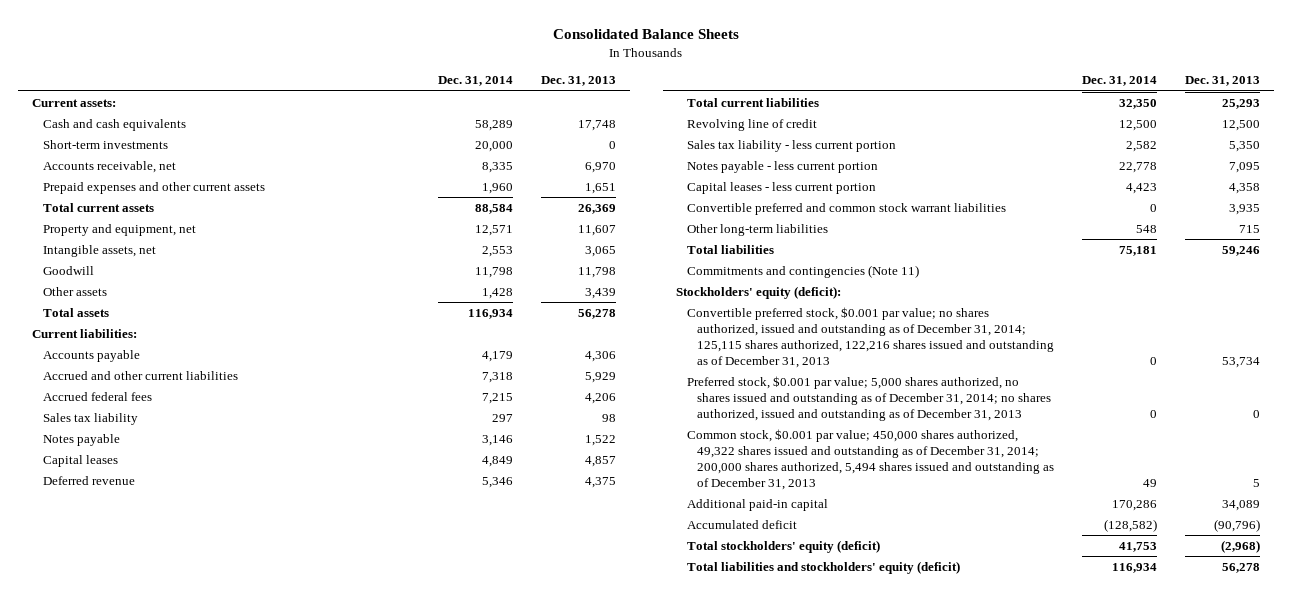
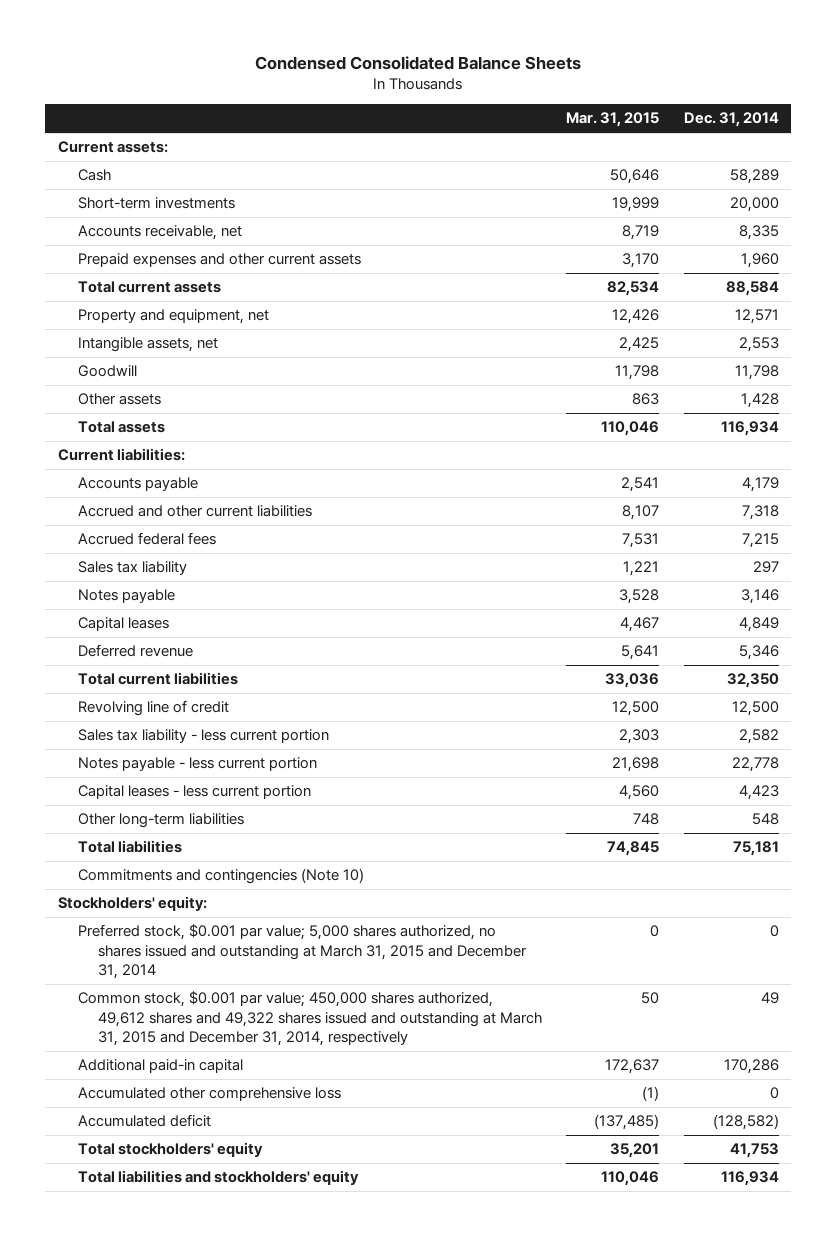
- Consolidated Balance Sheets
+ Condensed Consolidated Balance Sheets
- | Dec. 31, 2014 | Dec. 31, 2013
+ | Mar. 31, 2015 | Dec. 31, 2014
- Cash and cash equivalents | 58,289 | 17,748
+ Cash | 50,646 | 58,289
- Convertible preferred and common stock warrant liabilities | 0 | 3,935
- Commitments and contingencies (Note 11)
- Stockholders' equity (deficit):
- Convertible preferred stock, $0.001 par value; no shares authorized, issued and outstanding as of December 31, 2014; 125,115 shares authorized, 122,216 shares issued and outstanding as of December 31, 2013 | 0 | 53,734
- Preferred stock, $0.001 par value; 5,000 shares authorized, no shares issued and outstanding as of December 31, 2014; no shares authorized, issued and outstanding as of December 31, 2013 | 0 | 0
- Common stock, $0.001 par value; 450,000 shares authorized, 49,322 shares issued and outstanding as of December 31, 2014; 200,000 shares authorized, 5,494 shares issued and outstanding as of December 31, 2013 | 49 | 5
+ Commitments and contingencies (Note 10)
+ Stockholders' equity:
+ Preferred stock, $0.001 par value; 5,000 shares authorized, no shares issued and outstanding at March 31, 2015 and December 31, 2014 | 0 | 0
+ Common stock, $0.001 par value; 450,000 shares authorized, 49,612 shares and 49,322 shares issued and outstanding at March 31, 2015 and December 31, 2014, respectively | 50 | 49
+ Accumulated other comprehensive loss | (1) | 0
- Total stockholders' equity (deficit) | 41,753 | (2,968)
- Total liabilities and stockholders' equity (deficit) | 116,934 | 56,278
+ Total stockholders' equity | 35,201 | 41,753
+ Total liabilities and stockholders' equity | 110,046 | 116,934

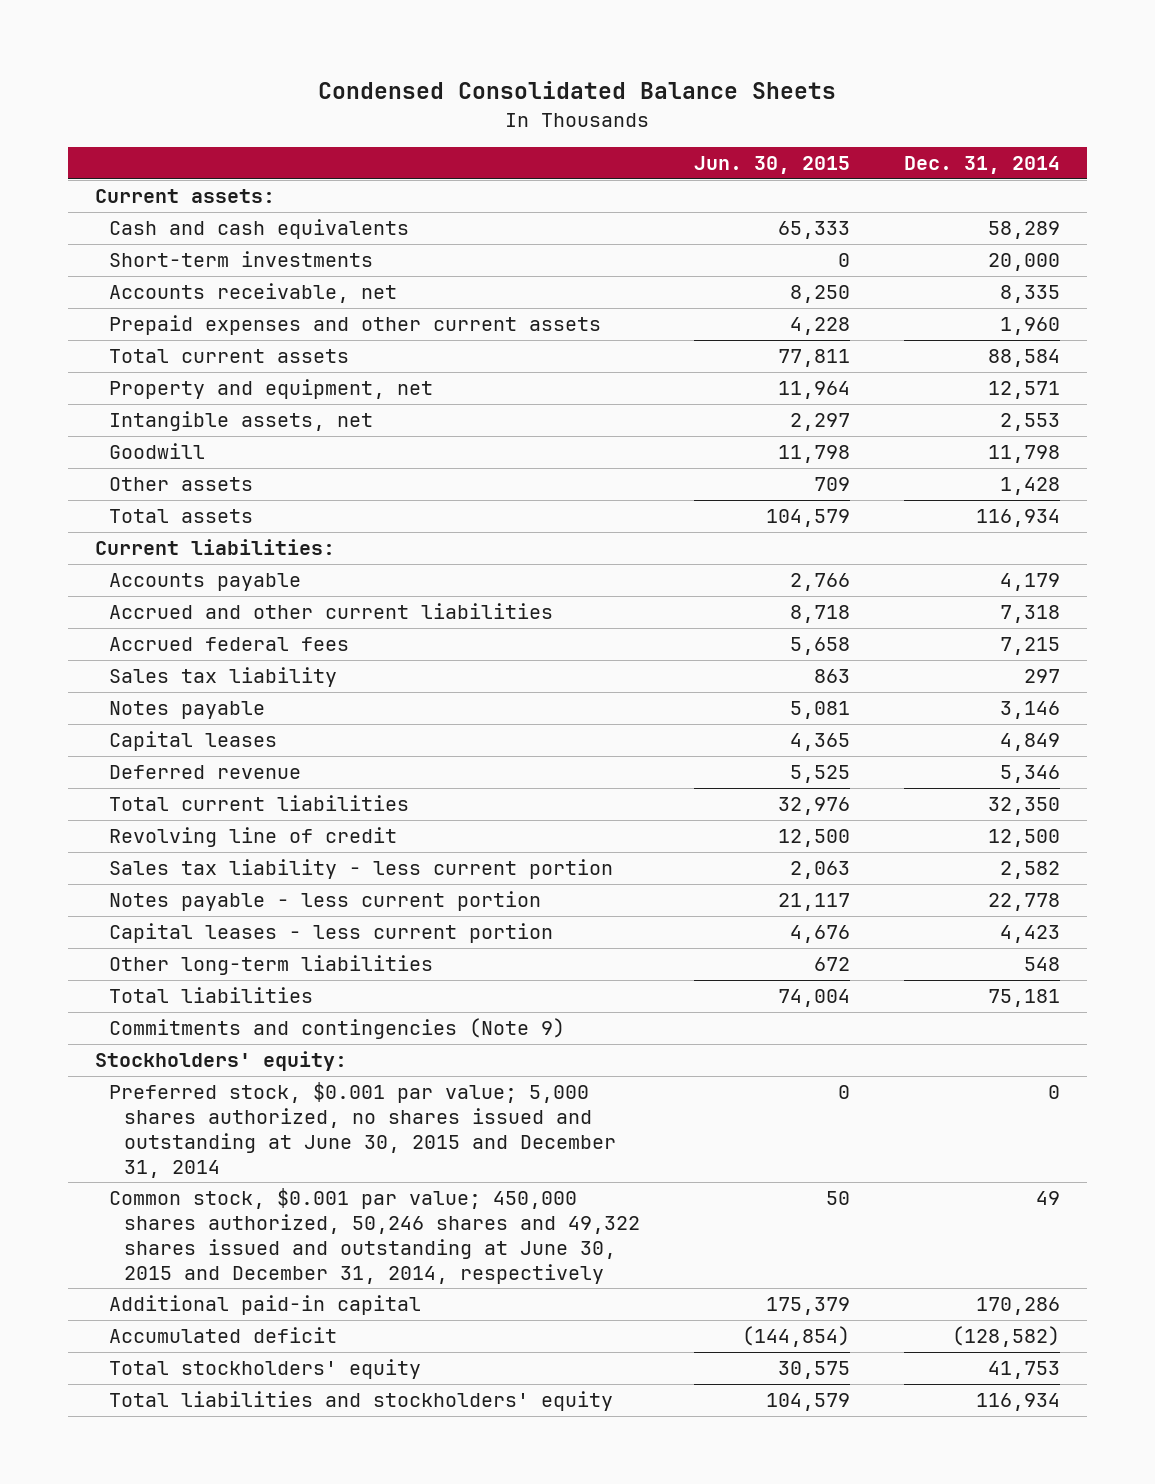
- | Mar. 31, 2015 | Dec. 31, 2014
+ | Jun. 30, 2015 | Dec. 31, 2014
- Cash | 50,646 | 58,289
+ Cash and cash equivalents | 65,333 | 58,289
- Commitments and contingencies (Note 10)
+ Commitments and contingencies (Note 9)
- Preferred stock, $0.001 par value; 5,000 shares authorized, no shares issued and outstanding at March 31, 2015 and December 31, 2014 | 0 | 0
- Common stock, $0.001 par value; 450,000 shares authorized, 49,612 shares and 49,322 shares issued and outstanding at March 31, 2015 and December 31, 2014, respectively | 50 | 49
+ Preferred stock, $0.001 par value; 5,000 shares authorized, no shares issued and outstanding at June 30, 2015 and December 31, 2014 | 0 | 0
+ Common stock, $0.001 par value; 450,000 shares authorized, 50,246 shares and 49,322 shares issued and outstanding at June 30, 2015 and December 31, 2014, respectively | 50 | 49
- Accumulated other comprehensive loss | (1) | 0

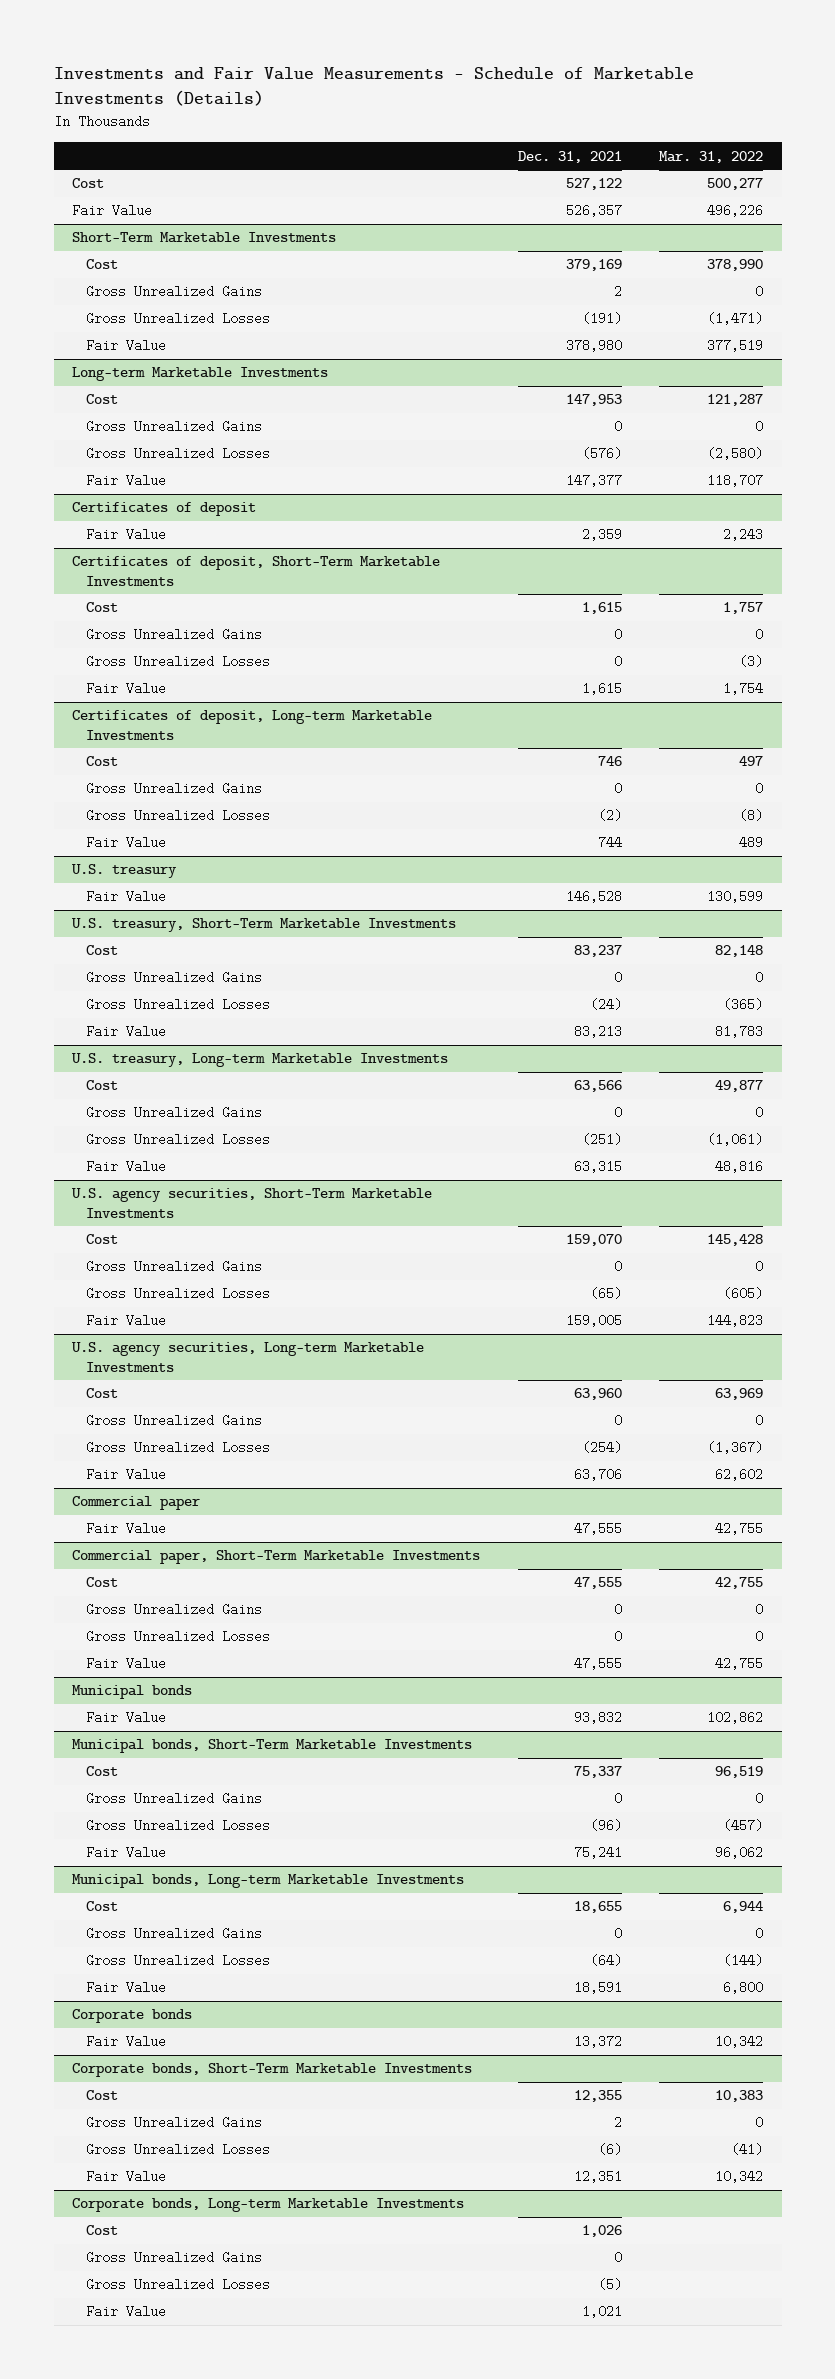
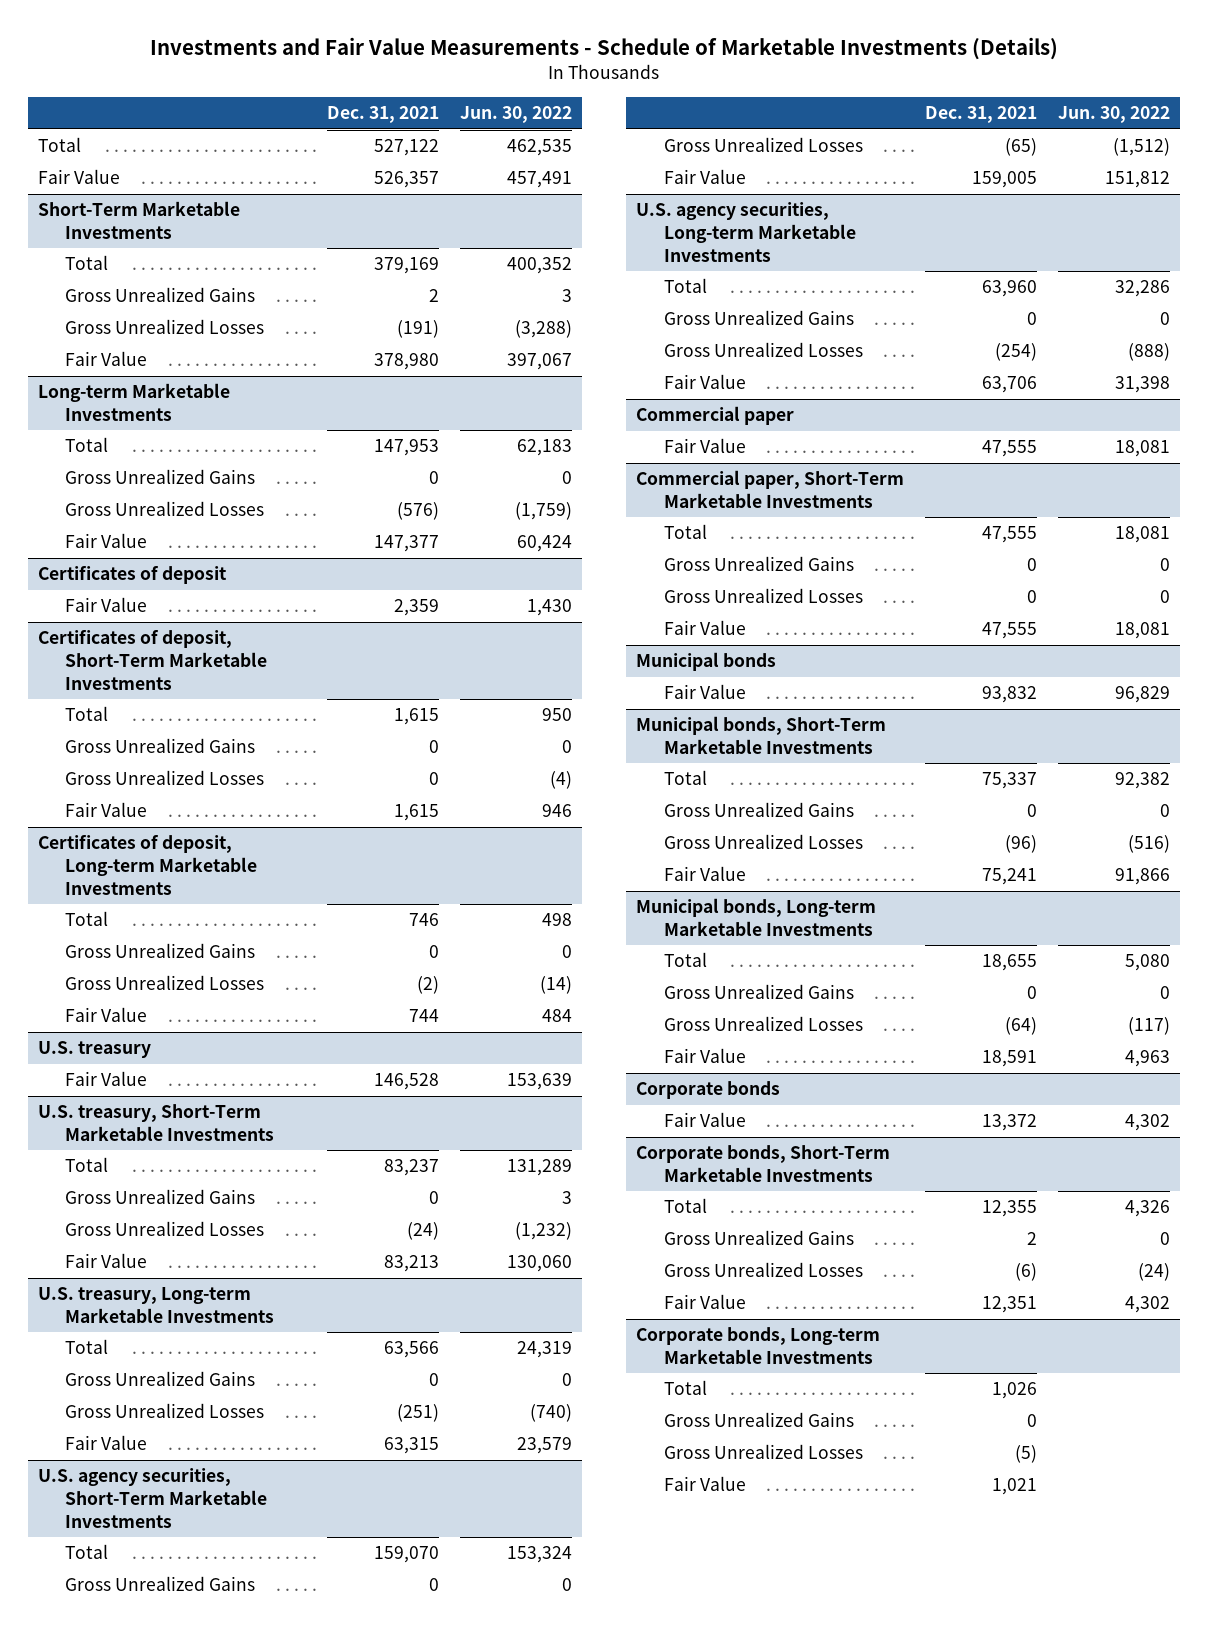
- | Dec. 31, 2021 | Mar. 31, 2022
+ | Dec. 31, 2021 | Jun. 30, 2022
- Cost | 527,122 | 500,277
+ Total | 527,122 | 462,535
@ Short-Term Marketable Investments
- Cost | 379,169 | 378,990
+ Total | 379,169 | 400,352
@ Long-term Marketable Investments
- Cost | 147,953 | 121,287
+ Total | 147,953 | 62,183
@ Certificates of deposit, Short-Term Marketable Investments
- Cost | 1,615 | 1,757
+ Total | 1,615 | 950
@ Certificates of deposit, Long-term Marketable Investments
- Cost | 746 | 497
+ Total | 746 | 498
@ U.S. treasury, Short-Term Marketable Investments
- Cost | 83,237 | 82,148
+ Total | 83,237 | 131,289
@ U.S. treasury, Long-term Marketable Investments
- Cost | 63,566 | 49,877
+ Total | 63,566 | 24,319
@ U.S. agency securities, Short-Term Marketable Investments
- Cost | 159,070 | 145,428
+ Total | 159,070 | 153,324
@ U.S. agency securities, Long-term Marketable Investments
- Cost | 63,960 | 63,969
+ Total | 63,960 | 32,286
@ Commercial paper, Short-Term Marketable Investments
- Cost | 47,555 | 42,755
+ Total | 47,555 | 18,081
@ Municipal bonds, Short-Term Marketable Investments
- Cost | 75,337 | 96,519
+ Total | 75,337 | 92,382
@ Municipal bonds, Long-term Marketable Investments
- Cost | 18,655 | 6,944
+ Total | 18,655 | 5,080
@ Corporate bonds, Short-Term Marketable Investments
- Cost | 12,355 | 10,383
+ Total | 12,355 | 4,326
@ Corporate bonds, Long-term Marketable Investments
- Cost | 1,026 |
+ Total | 1,026 |

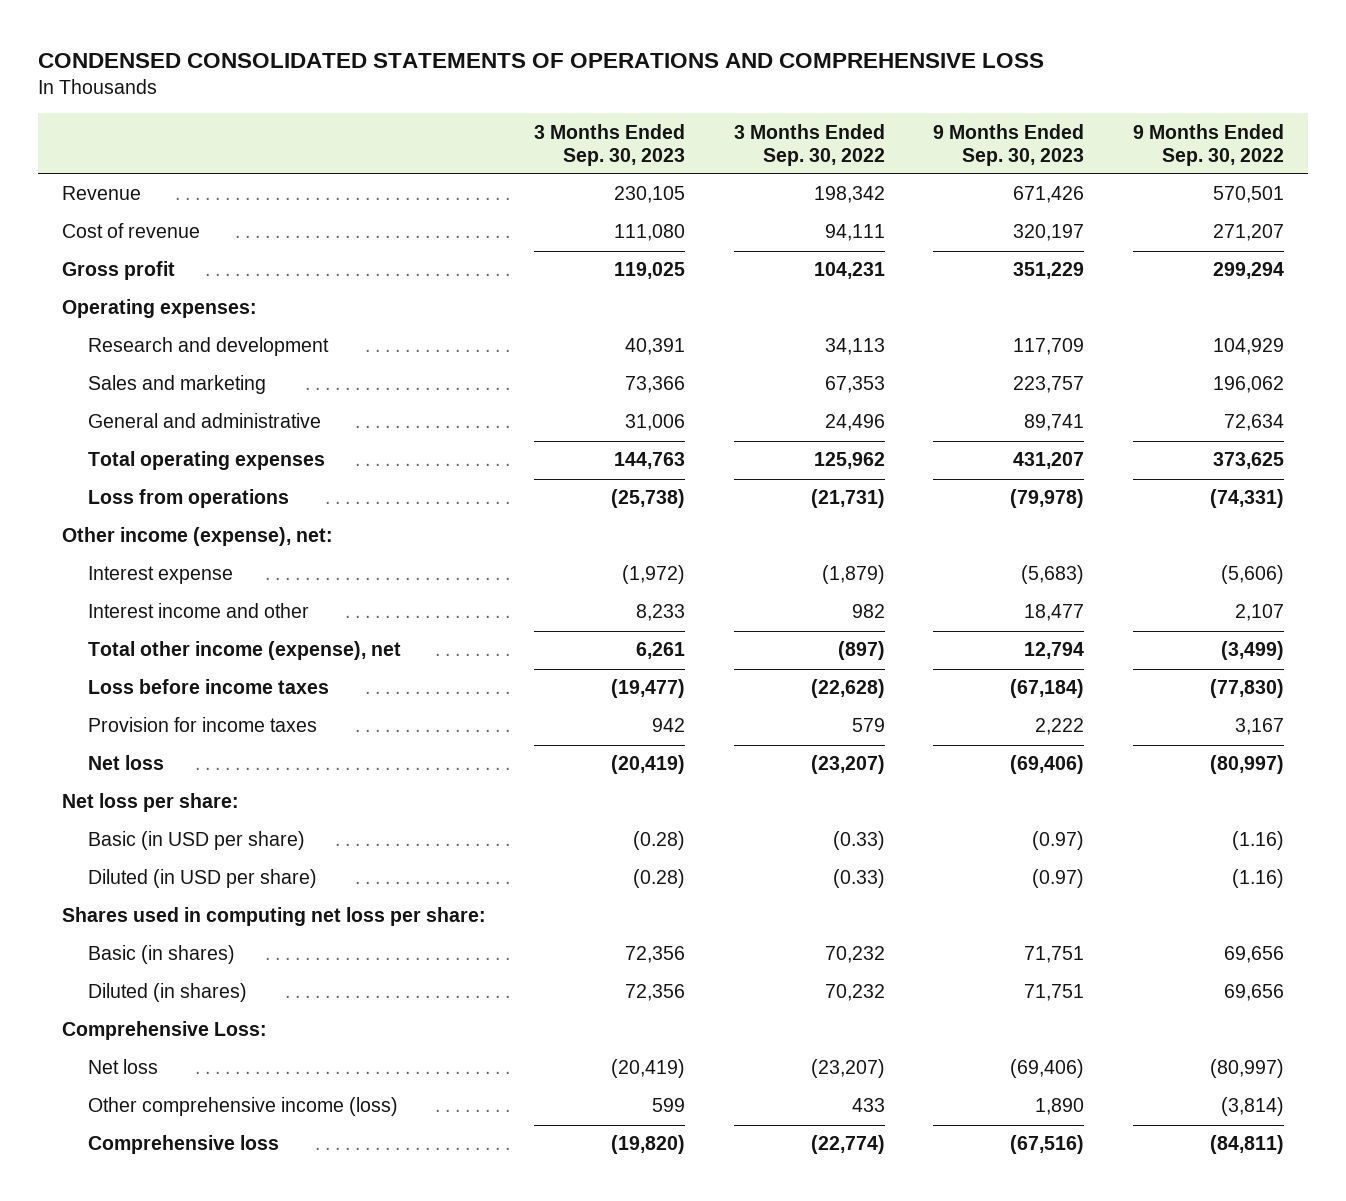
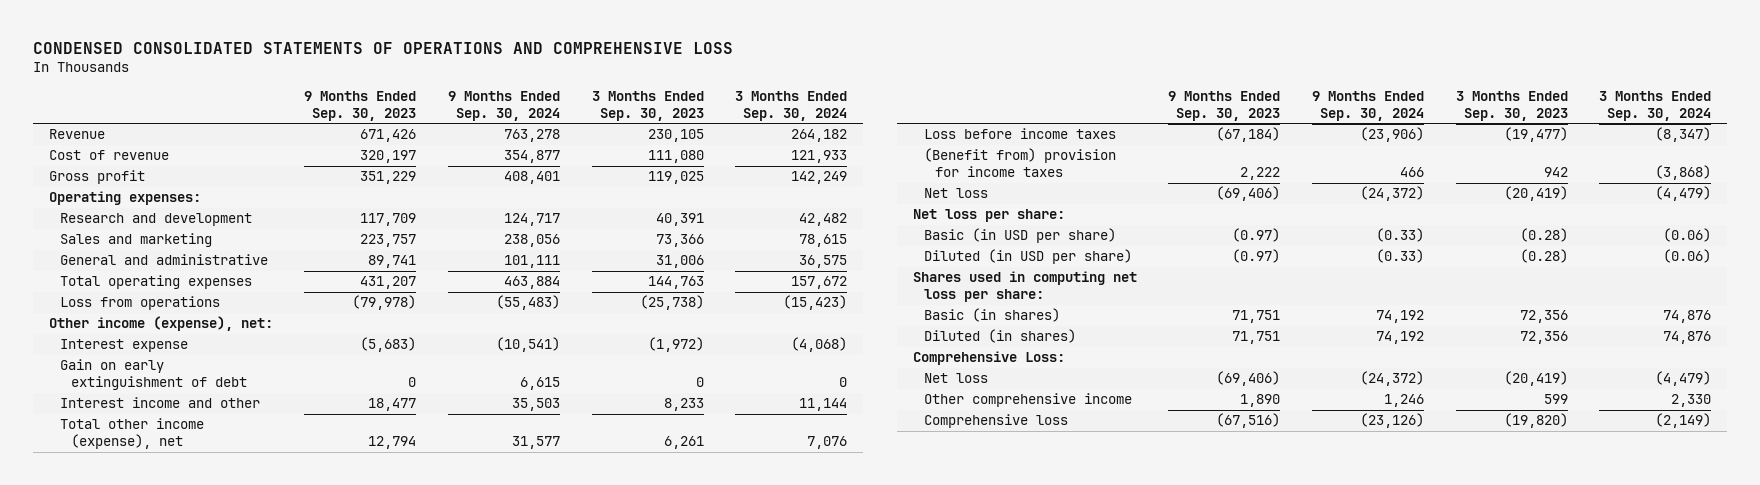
- | 3 Months Ended Sep. 30, 2023 | 3 Months Ended Sep. 30, 2022 | 9 Months Ended Sep. 30, 2023 | 9 Months Ended Sep. 30, 2022
+ | 9 Months Ended Sep. 30, 2023 | 9 Months Ended Sep. 30, 2024 | 3 Months Ended Sep. 30, 2023 | 3 Months Ended Sep. 30, 2024
+ Gain on early extinguishment of debt | 0 | 6,615 | 0 | 0
- Provision for income taxes | 942 | 579 | 2,222 | 3,167
+ (Benefit from) provision for income taxes | 2,222 | 466 | 942 | (3,868)
- Other comprehensive income (loss) | 599 | 433 | 1,890 | (3,814)
+ Other comprehensive income | 1,890 | 1,246 | 599 | 2,330

